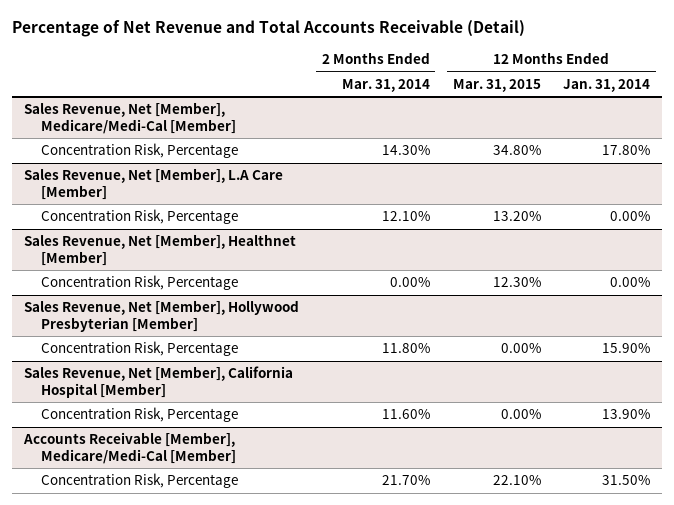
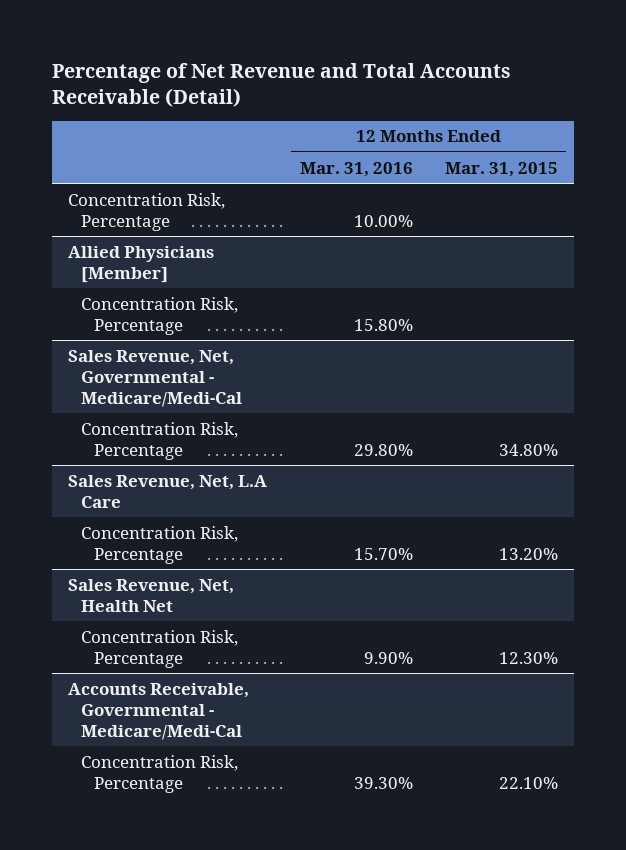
- | 2 Months Ended Mar. 31, 2014 | 12 Months Ended Mar. 31, 2015 | 12 Months Ended Jan. 31, 2014
+ | 12 Months Ended Mar. 31, 2016 | 12 Months Ended Mar. 31, 2015
- Sales Revenue, Net [Member], Medicare/Medi-Cal [Member]
+ Concentration Risk, Percentage | 10.00% |
+ Allied Physicians [Member]
+ Concentration Risk, Percentage | 15.80% |
+ Sales Revenue, Net, Governmental - Medicare/Medi-Cal
- Sales Revenue, Net [Member], L.A Care [Member]
+ Sales Revenue, Net, L.A Care
- Sales Revenue, Net [Member], Healthnet [Member]
+ Sales Revenue, Net, Health Net
- Sales Revenue, Net [Member], Hollywood Presbyterian [Member]
- Concentration Risk, Percentage | 11.80% | 0.00% | 15.90%
- Sales Revenue, Net [Member], California Hospital [Member]
- Concentration Risk, Percentage | 11.60% | 0.00% | 13.90%
- Accounts Receivable [Member], Medicare/Medi-Cal [Member]
+ Accounts Receivable, Governmental - Medicare/Medi-Cal

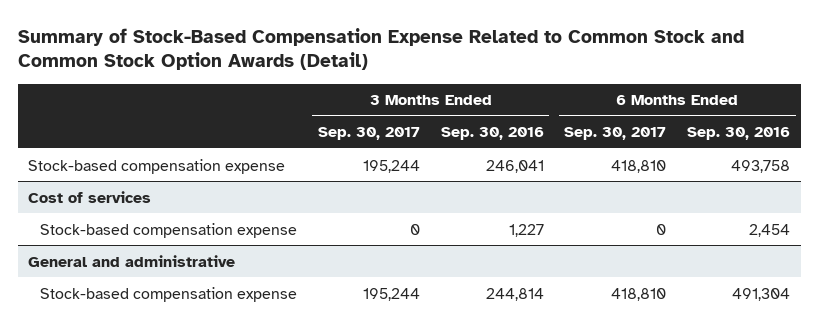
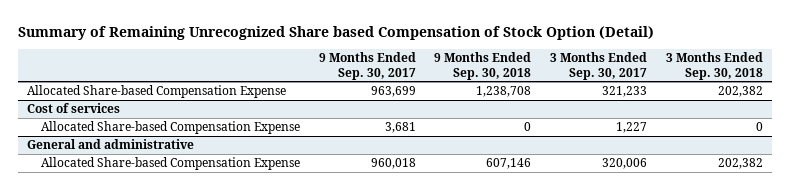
- Summary of Stock-Based Compensation Expense Related to Common Stock and Common Stock Option Awards (Detail)
+ Summary of Remaining Unrecognized Share based Compensation of Stock Option (Detail)
- | 3 Months Ended Sep. 30, 2017 | 3 Months Ended Sep. 30, 2016 | 6 Months Ended Sep. 30, 2017 | 6 Months Ended Sep. 30, 2016
+ | 9 Months Ended Sep. 30, 2017 | 9 Months Ended Sep. 30, 2018 | 3 Months Ended Sep. 30, 2017 | 3 Months Ended Sep. 30, 2018
- Stock-based compensation expense | 195,244 | 246,041 | 418,810 | 493,758
+ Allocated Share-based Compensation Expense | 963,699 | 1,238,708 | 321,233 | 202,382
@ Cost of services
- Stock-based compensation expense | 0 | 1,227 | 0 | 2,454
+ Allocated Share-based Compensation Expense | 3,681 | 0 | 1,227 | 0
@ General and administrative
- Stock-based compensation expense | 195,244 | 244,814 | 418,810 | 491,304
+ Allocated Share-based Compensation Expense | 960,018 | 607,146 | 320,006 | 202,382

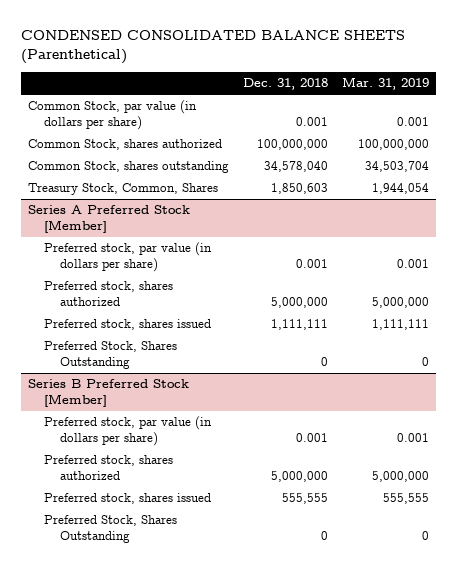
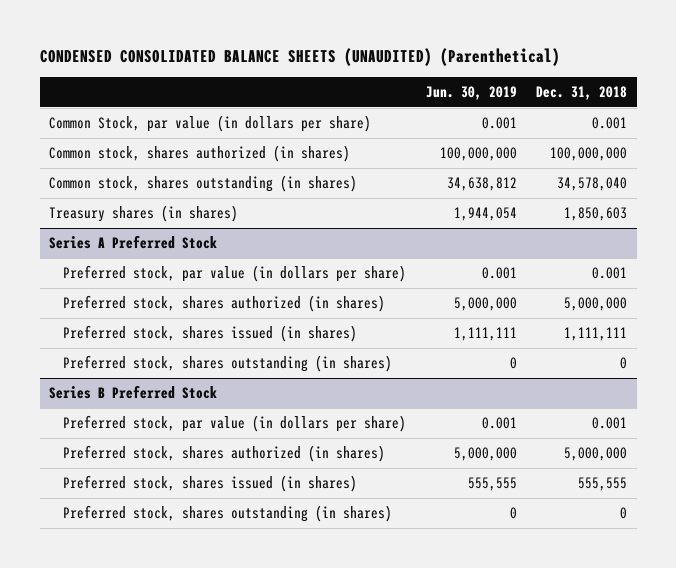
- CONDENSED CONSOLIDATED BALANCE SHEETS (Parenthetical)
+ CONDENSED CONSOLIDATED BALANCE SHEETS (UNAUDITED) (Parenthetical)
- | Dec. 31, 2018 | Mar. 31, 2019
+ | Jun. 30, 2019 | Dec. 31, 2018
- Common Stock, shares authorized | 100,000,000 | 100,000,000
- Common Stock, shares outstanding | 34,578,040 | 34,503,704
- Treasury Stock, Common, Shares | 1,850,603 | 1,944,054
- Series A Preferred Stock [Member]
+ Common stock, shares authorized (in shares) | 100,000,000 | 100,000,000
+ Common stock, shares outstanding (in shares) | 34,638,812 | 34,578,040
+ Treasury shares (in shares) | 1,944,054 | 1,850,603
+ Series A Preferred Stock
- Preferred stock, shares authorized | 5,000,000 | 5,000,000
- Preferred stock, shares issued | 1,111,111 | 1,111,111
- Preferred Stock, Shares Outstanding | 0 | 0
- Series B Preferred Stock [Member]
+ Preferred stock, shares authorized (in shares) | 5,000,000 | 5,000,000
+ Preferred stock, shares issued (in shares) | 1,111,111 | 1,111,111
+ Preferred stock, shares outstanding (in shares) | 0 | 0
+ Series B Preferred Stock
- Preferred stock, shares authorized | 5,000,000 | 5,000,000
- Preferred stock, shares issued | 555,555 | 555,555
- Preferred Stock, Shares Outstanding | 0 | 0
+ Preferred stock, shares authorized (in shares) | 5,000,000 | 5,000,000
+ Preferred stock, shares issued (in shares) | 555,555 | 555,555
+ Preferred stock, shares outstanding (in shares) | 0 | 0

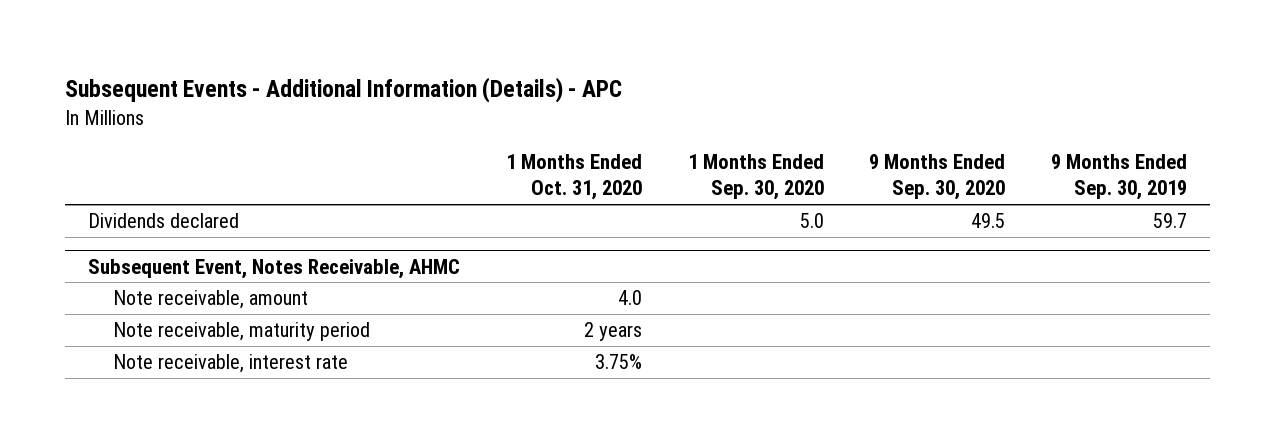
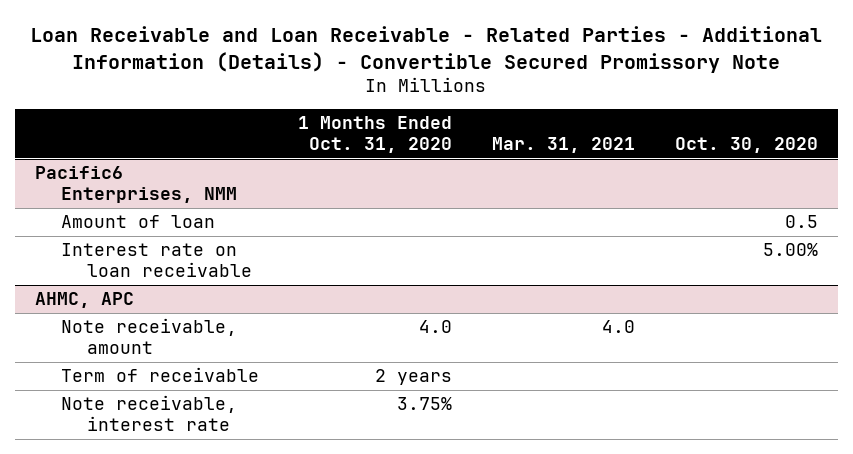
- Subsequent Events - Additional Information (Details) - APC
+ Loan Receivable and Loan Receivable - Related Parties - Additional Information (Details) - Convertible Secured Promissory Note
- | 1 Months Ended Oct. 31, 2020 | 1 Months Ended Sep. 30, 2020 | 9 Months Ended Sep. 30, 2020 | 9 Months Ended Sep. 30, 2019
+ | 1 Months Ended Oct. 31, 2020 | Mar. 31, 2021 | Oct. 30, 2020
- Dividends declared | | 5.0 | 49.5 | 59.7
- Subsequent Event, Notes Receivable, AHMC
+ Pacific6 Enterprises, NMM
+ Amount of loan | | | 0.5
+ Interest rate on loan receivable | | | 5.00%
+ AHMC, APC
- Note receivable, maturity period | 2 years | | |
+ Term of receivable | 2 years | |

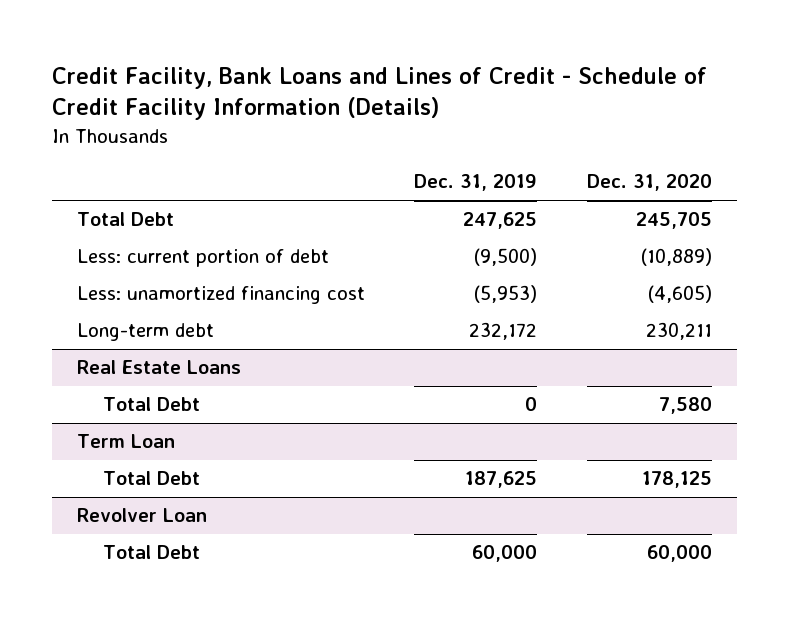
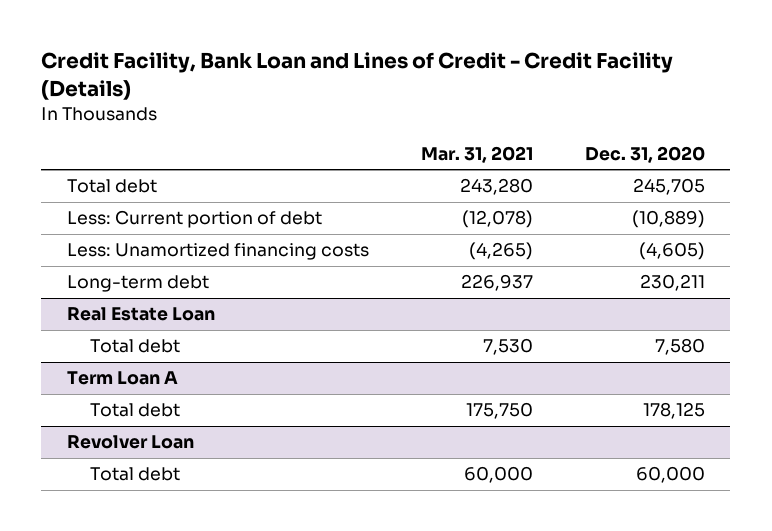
- Credit Facility, Bank Loans and Lines of Credit - Schedule of Credit Facility Information (Details)
+ Credit Facility, Bank Loan and Lines of Credit - Credit Facility (Details)
- | Dec. 31, 2019 | Dec. 31, 2020
+ | Mar. 31, 2021 | Dec. 31, 2020
- Total Debt | 247,625 | 245,705
- Less: current portion of debt | (9,500) | (10,889)
- Less: unamortized financing cost | (5,953) | (4,605)
+ Total debt | 243,280 | 245,705
+ Less: Current portion of debt | (12,078) | (10,889)
+ Less: Unamortized financing costs | (4,265) | (4,605)
- Real Estate Loans
- Total Debt | 0 | 7,580
- Term Loan
- Total Debt | 187,625 | 178,125
+ Real Estate Loan
+ Total debt | 7,530 | 7,580
+ Term Loan A
+ Total debt | 175,750 | 178,125
@ Revolver Loan
- Total Debt | 60,000 | 60,000
+ Total debt | 60,000 | 60,000

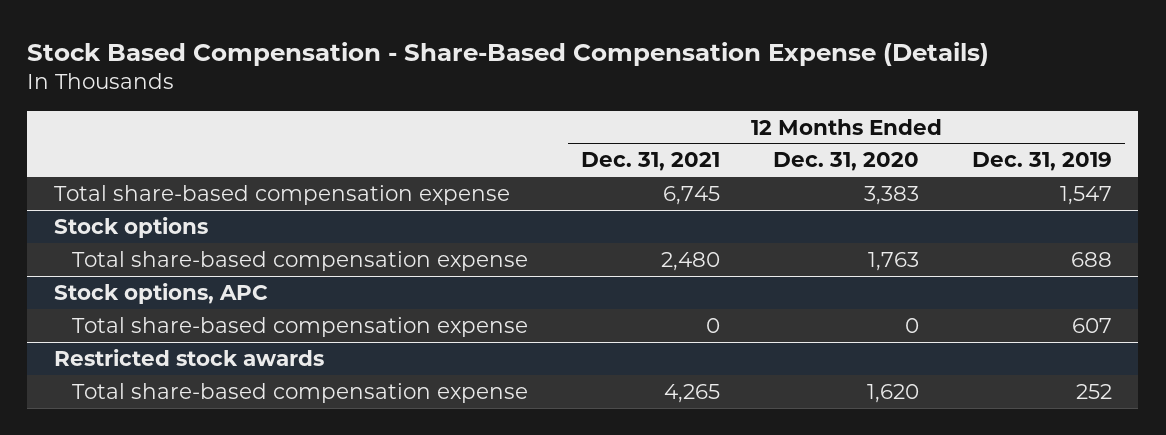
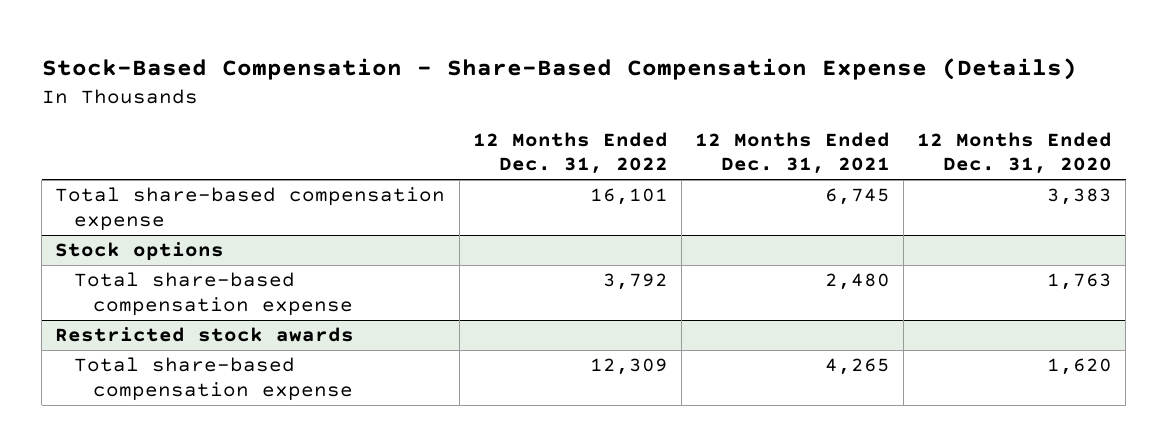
- Stock Based Compensation - Share-Based Compensation Expense (Details)
+ Stock-Based Compensation - Share-Based Compensation Expense (Details)
- | 12 Months Ended Dec. 31, 2021 | 12 Months Ended Dec. 31, 2020 | 12 Months Ended Dec. 31, 2019
+ | 12 Months Ended Dec. 31, 2022 | 12 Months Ended Dec. 31, 2021 | 12 Months Ended Dec. 31, 2020
- Stock options, APC
- Total share-based compensation expense | 0 | 0 | 607

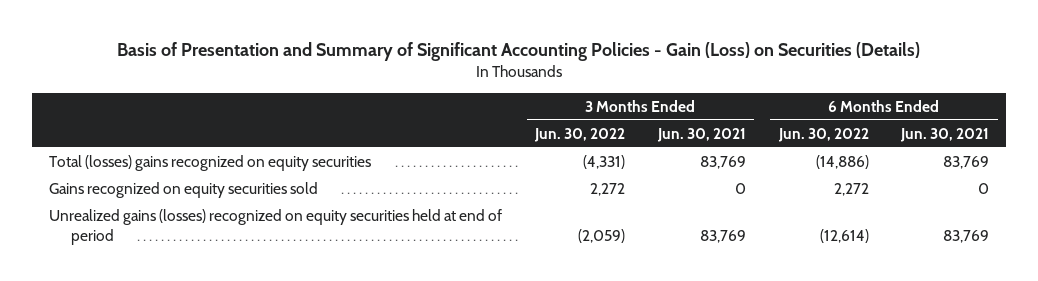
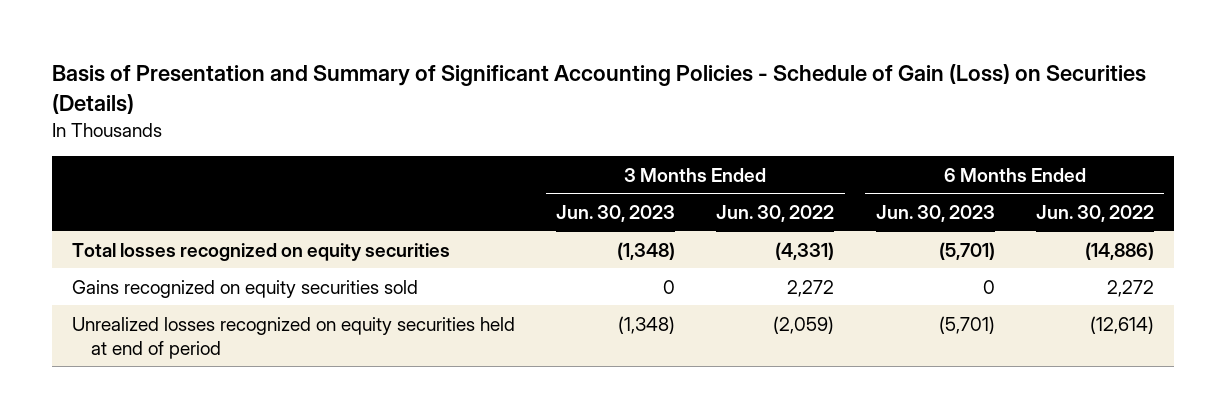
- Basis of Presentation and Summary of Significant Accounting Policies - Gain (Loss) on Securities (Details)
+ Basis of Presentation and Summary of Significant Accounting Policies - Schedule of Gain (Loss) on Securities (Details)
- | 3 Months Ended Jun. 30, 2022 | 3 Months Ended Jun. 30, 2021 | 6 Months Ended Jun. 30, 2022 | 6 Months Ended Jun. 30, 2021
+ | 3 Months Ended Jun. 30, 2023 | 3 Months Ended Jun. 30, 2022 | 6 Months Ended Jun. 30, 2023 | 6 Months Ended Jun. 30, 2022
- Total (losses) gains recognized on equity securities | (4,331) | 83,769 | (14,886) | 83,769
+ Total losses recognized on equity securities | (1,348) | (4,331) | (5,701) | (14,886)
- Unrealized gains (losses) recognized on equity securities held at end of period | (2,059) | 83,769 | (12,614) | 83,769
+ Unrealized losses recognized on equity securities held at end of period | (1,348) | (2,059) | (5,701) | (12,614)

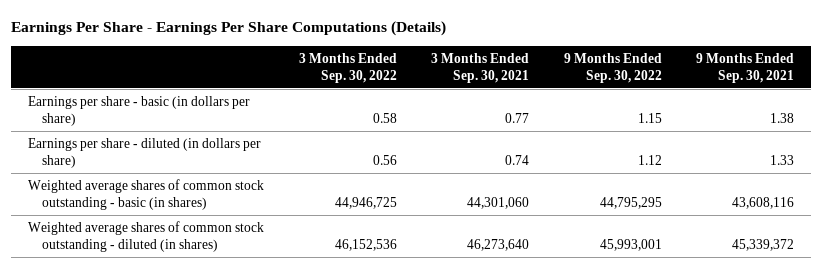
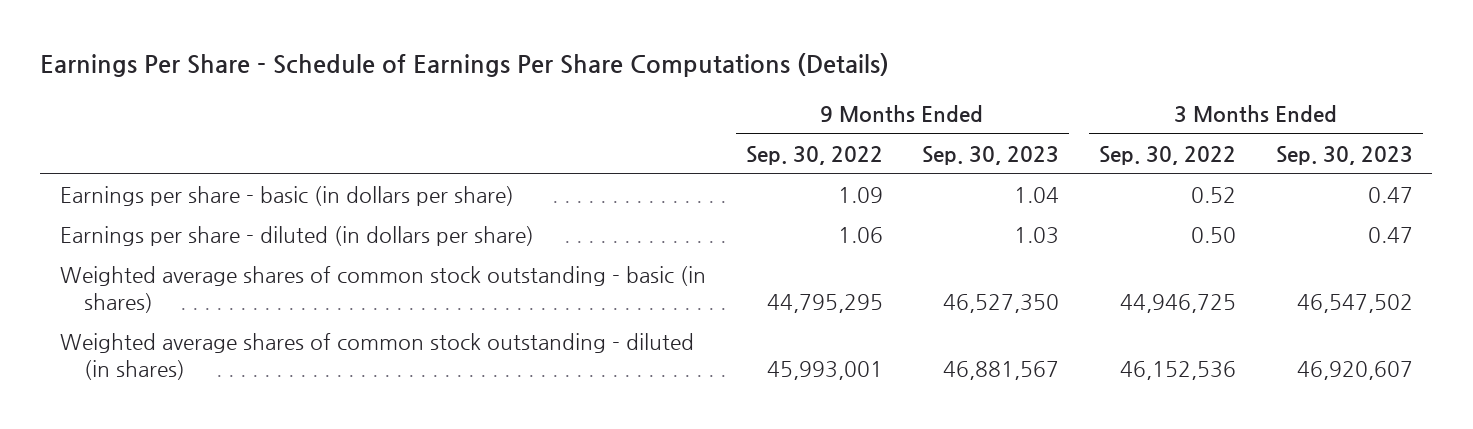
- Earnings Per Share - Earnings Per Share Computations (Details)
+ Earnings Per Share - Schedule of Earnings Per Share Computations (Details)
- | 3 Months Ended Sep. 30, 2022 | 3 Months Ended Sep. 30, 2021 | 9 Months Ended Sep. 30, 2022 | 9 Months Ended Sep. 30, 2021
+ | 9 Months Ended Sep. 30, 2022 | 9 Months Ended Sep. 30, 2023 | 3 Months Ended Sep. 30, 2022 | 3 Months Ended Sep. 30, 2023
- Earnings per share - basic (in dollars per share) | 0.58 | 0.77 | 1.15 | 1.38
- Earnings per share - diluted (in dollars per share) | 0.56 | 0.74 | 1.12 | 1.33
+ Earnings per share - basic (in dollars per share) | 1.09 | 1.04 | 0.52 | 0.47
+ Earnings per share - diluted (in dollars per share) | 1.06 | 1.03 | 0.50 | 0.47

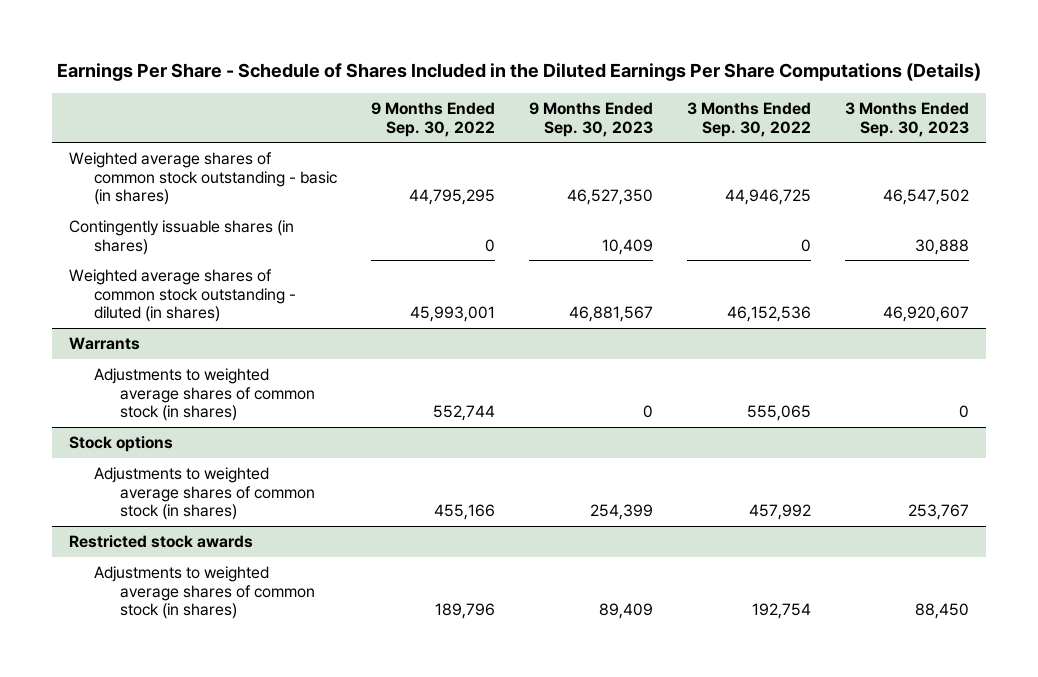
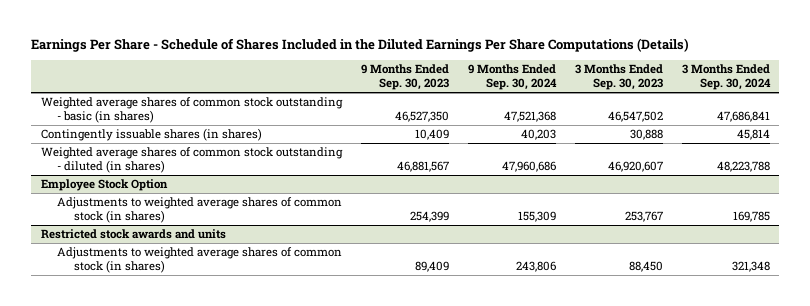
- | 9 Months Ended Sep. 30, 2022 | 9 Months Ended Sep. 30, 2023 | 3 Months Ended Sep. 30, 2022 | 3 Months Ended Sep. 30, 2023
+ | 9 Months Ended Sep. 30, 2023 | 9 Months Ended Sep. 30, 2024 | 3 Months Ended Sep. 30, 2023 | 3 Months Ended Sep. 30, 2024
- Warrants
- Adjustments to weighted average shares of common stock (in shares) | 552,744 | 0 | 555,065 | 0
- Stock options
+ Employee Stock Option
- Restricted stock awards
+ Restricted stock awards and units

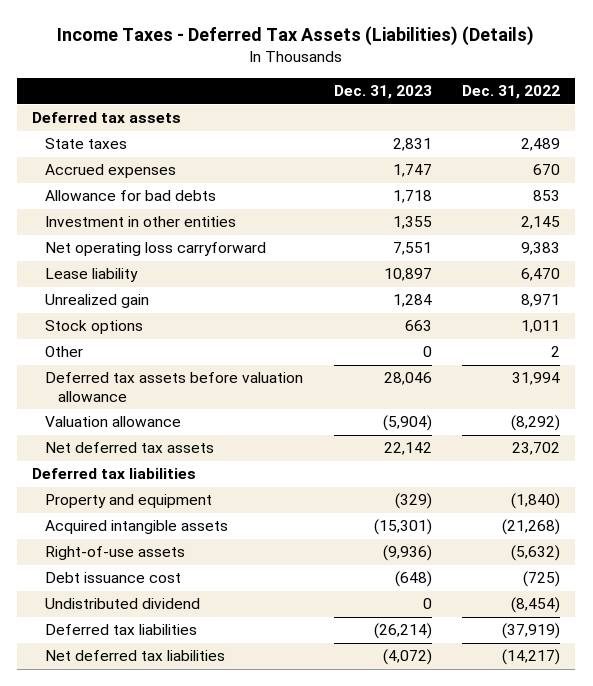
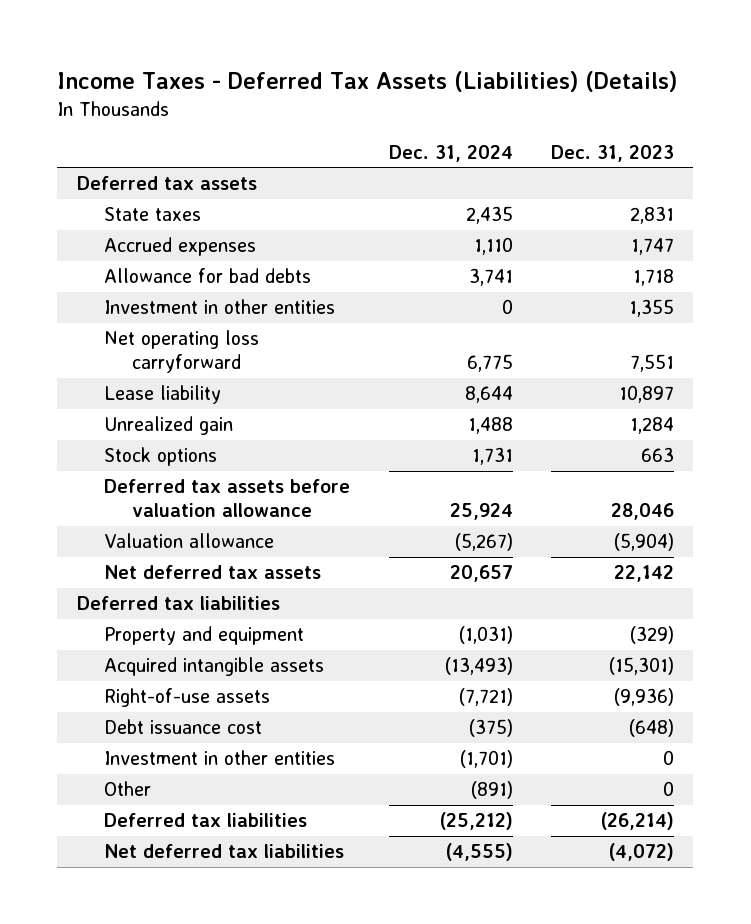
- | Dec. 31, 2023 | Dec. 31, 2022
+ | Dec. 31, 2024 | Dec. 31, 2023
- Undistributed dividend | 0 | (8,454)
+ Investment in other entities | (1,701) | 0
moved down: Other | (891) | 0

